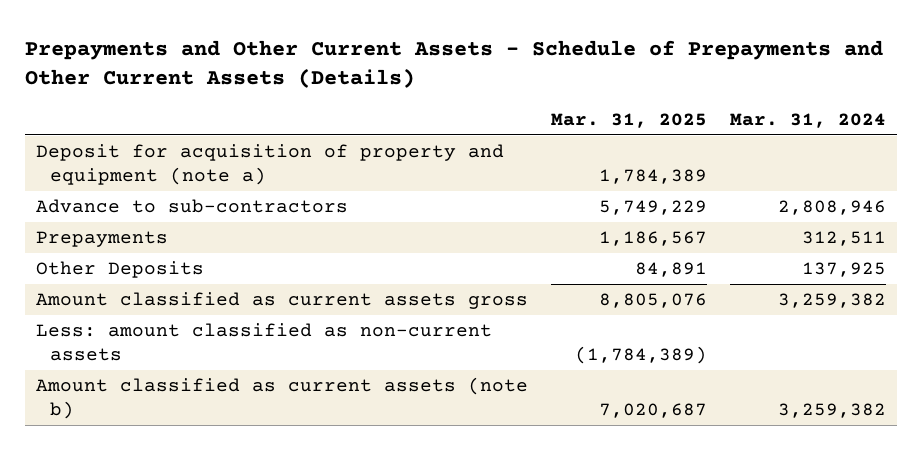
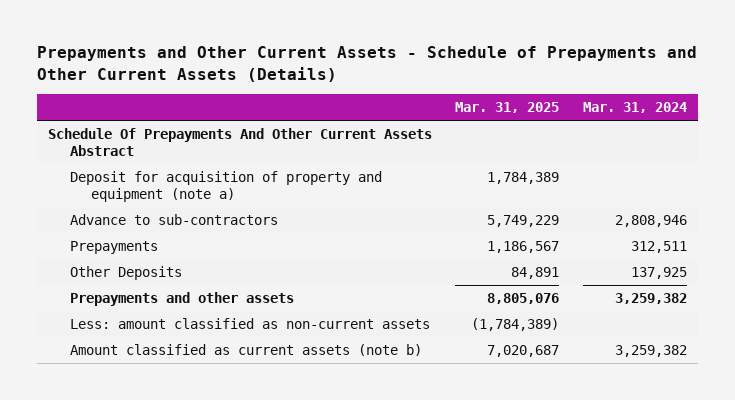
+ Schedule Of Prepayments And Other Current Assets Abstract
- Amount classified as current assets gross | 8,805,076 | 3,259,382
+ Prepayments and other assets | 8,805,076 | 3,259,382

